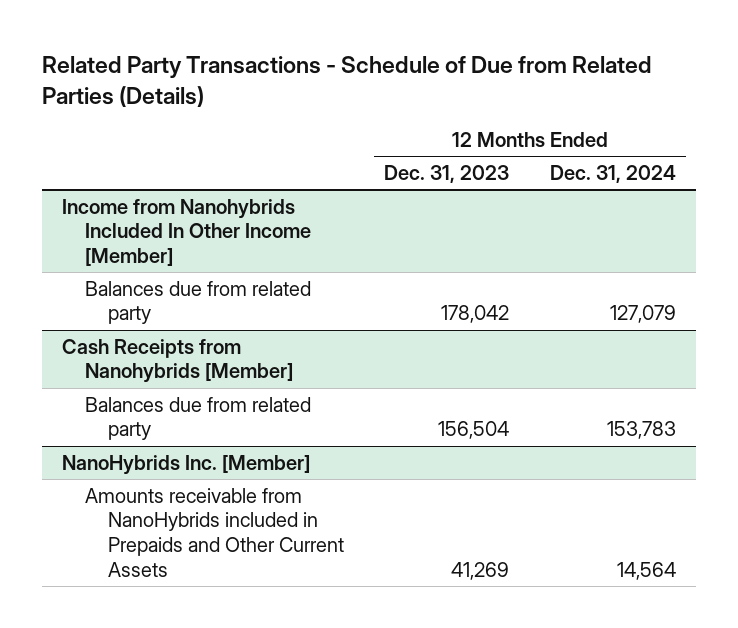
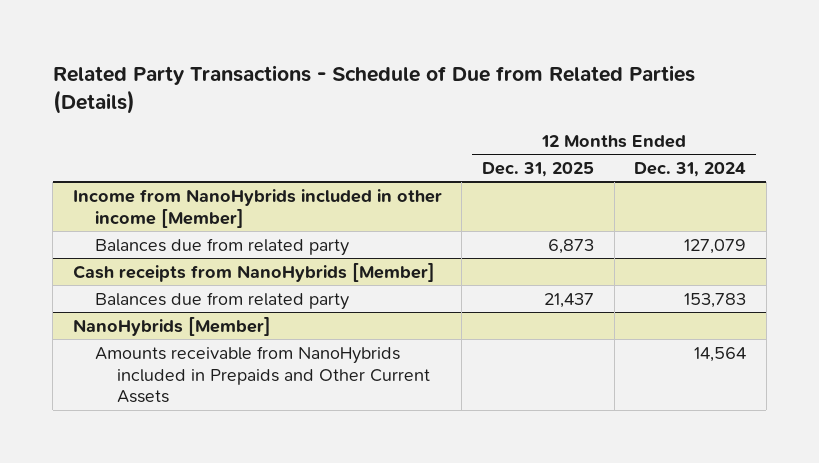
- | 12 Months Ended Dec. 31, 2023 | 12 Months Ended Dec. 31, 2024
+ | 12 Months Ended Dec. 31, 2025 | 12 Months Ended Dec. 31, 2024
- Income from Nanohybrids Included In Other Income [Member]
+ Income from NanoHybrids included in other income [Member]
- Cash Receipts from Nanohybrids [Member]
+ Cash receipts from NanoHybrids [Member]
- NanoHybrids Inc. [Member]
+ NanoHybrids [Member]

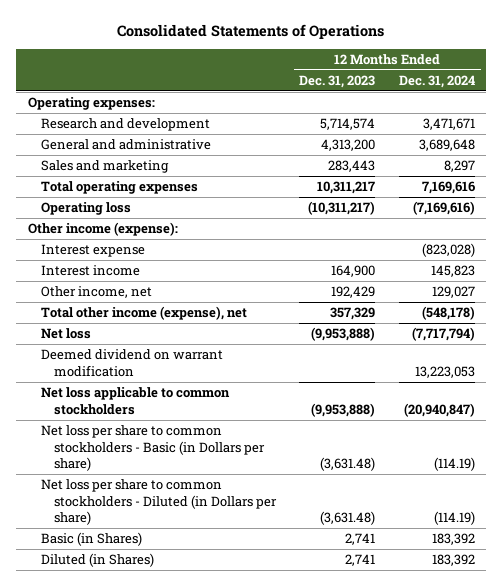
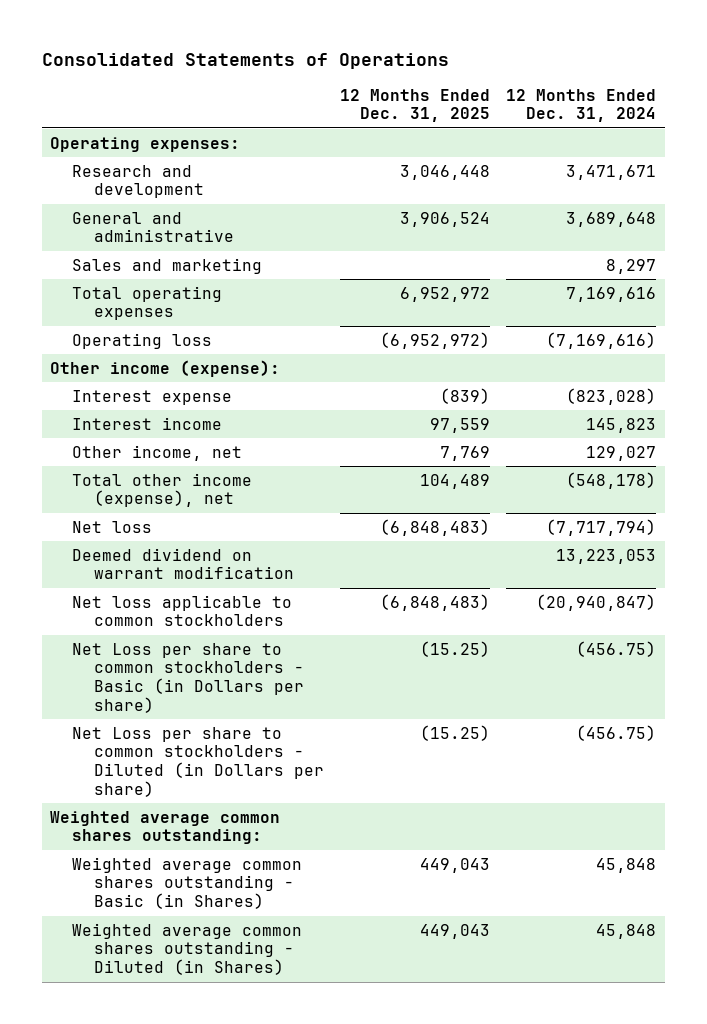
- | 12 Months Ended Dec. 31, 2023 | 12 Months Ended Dec. 31, 2024
+ | 12 Months Ended Dec. 31, 2025 | 12 Months Ended Dec. 31, 2024
- Net loss per share to common stockholders - Basic (in Dollars per share) | (3,631.48) | (114.19)
- Net loss per share to common stockholders - Diluted (in Dollars per share) | (3,631.48) | (114.19)
- Basic (in Shares) | 2,741 | 183,392
- Diluted (in Shares) | 2,741 | 183,392
+ Net Loss per share to common stockholders - Basic (in Dollars per share) | (15.25) | (456.75)
+ Net Loss per share to common stockholders - Diluted (in Dollars per share) | (15.25) | (456.75)
+ Weighted average common shares outstanding:
+ Weighted average common shares outstanding - Basic (in Shares) | 449,043 | 45,848
+ Weighted average common shares outstanding - Diluted (in Shares) | 449,043 | 45,848

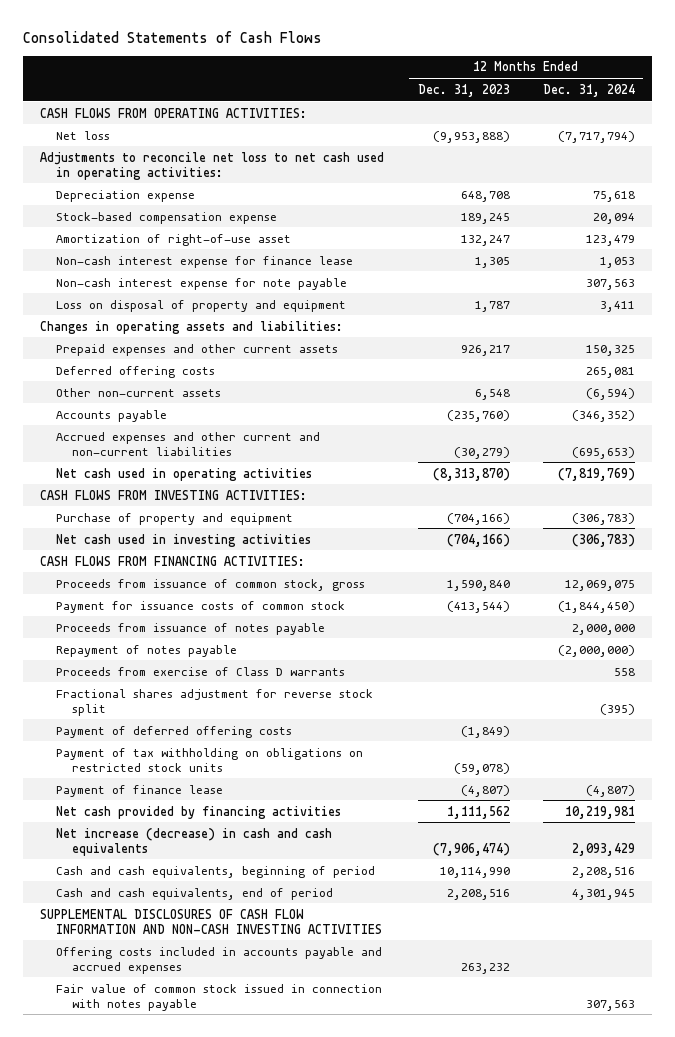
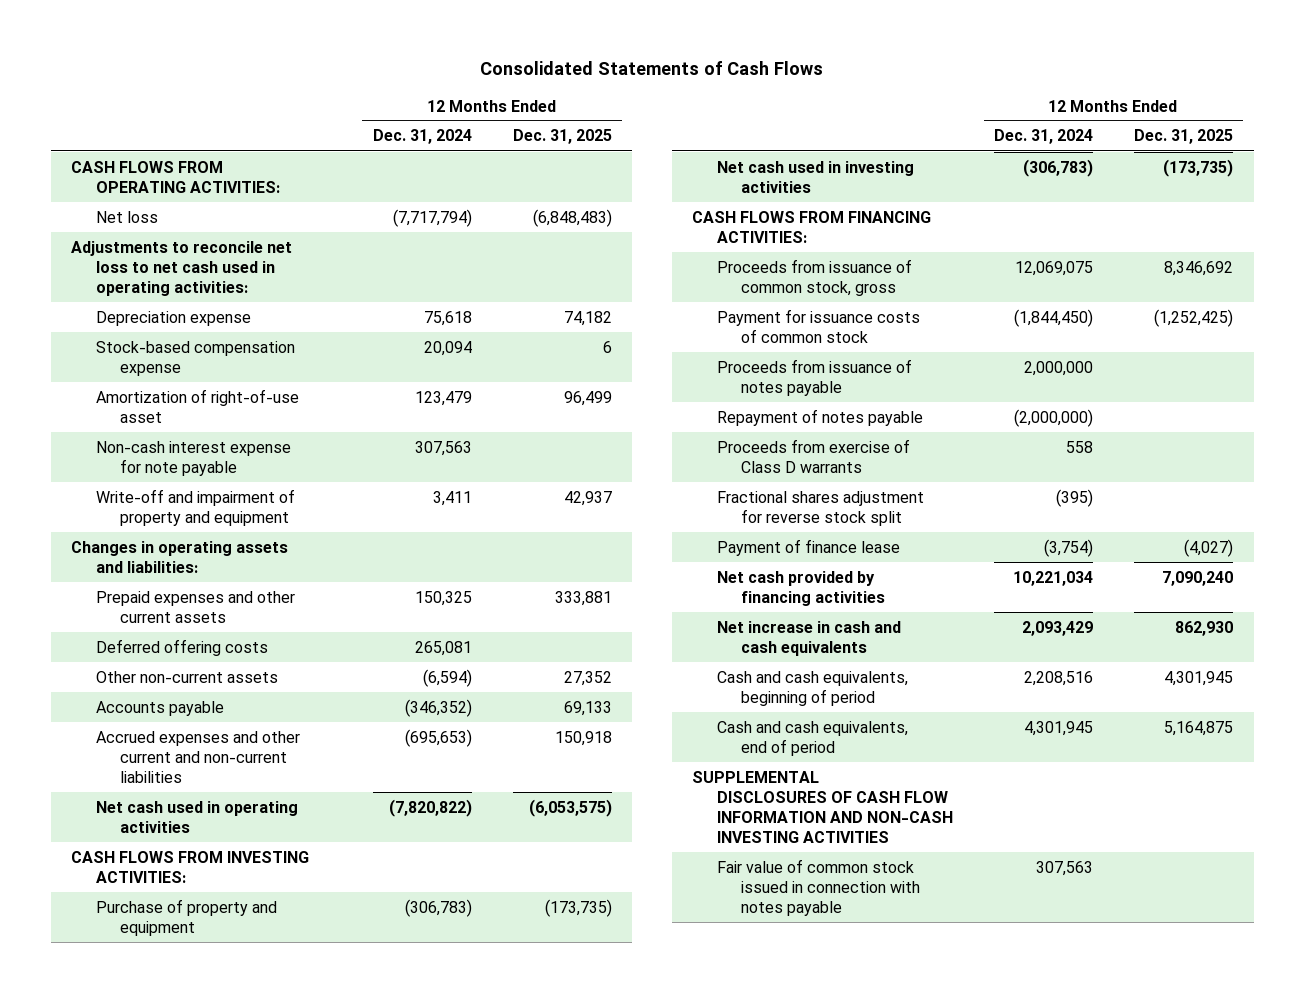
- | 12 Months Ended Dec. 31, 2023 | 12 Months Ended Dec. 31, 2024
+ | 12 Months Ended Dec. 31, 2024 | 12 Months Ended Dec. 31, 2025
- Non-cash interest expense for finance lease | 1,305 | 1,053
- Loss on disposal of property and equipment | 1,787 | 3,411
+ Write-off and impairment of property and equipment | 3,411 | 42,937
- Net cash used in operating activities | (8,313,870) | (7,819,769)
+ Net cash used in operating activities | (7,820,822) | (6,053,575)
- Payment of deferred offering costs | (1,849) |
- Payment of tax withholding on obligations on restricted stock units | (59,078) |
- Payment of finance lease | (4,807) | (4,807)
- Net cash provided by financing activities | 1,111,562 | 10,219,981
- Net increase (decrease) in cash and cash equivalents | (7,906,474) | 2,093,429
+ Payment of finance lease | (3,754) | (4,027)
+ Net cash provided by financing activities | 10,221,034 | 7,090,240
+ Net increase in cash and cash equivalents | 2,093,429 | 862,930
- Offering costs included in accounts payable and accrued expenses | 263,232 |

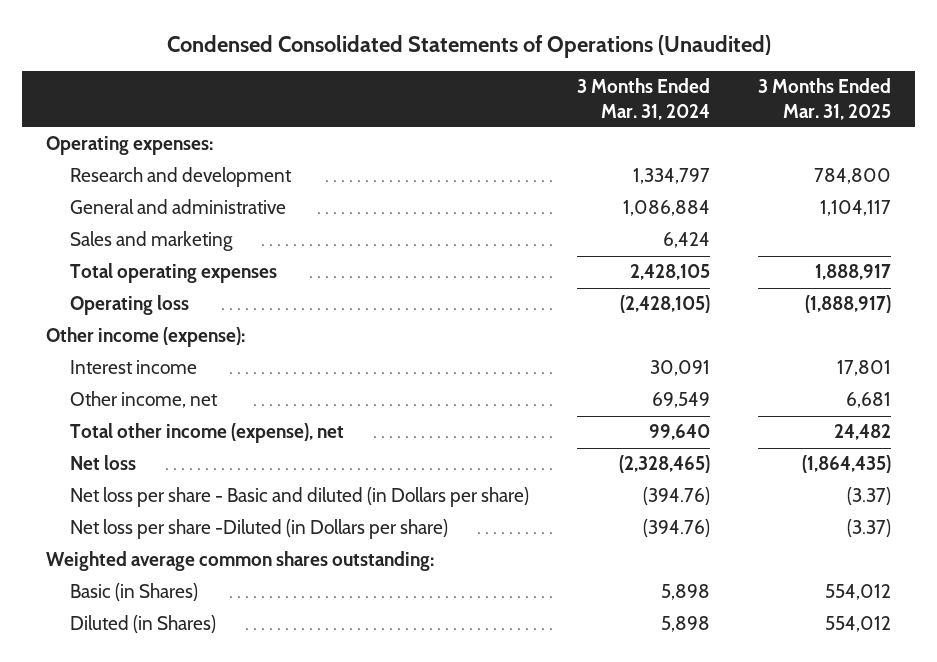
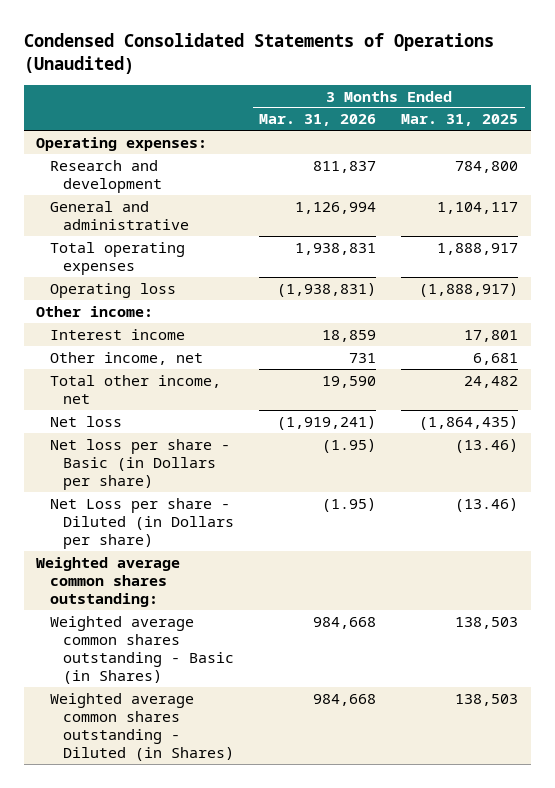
- | 3 Months Ended Mar. 31, 2024 | 3 Months Ended Mar. 31, 2025
+ | 3 Months Ended Mar. 31, 2026 | 3 Months Ended Mar. 31, 2025
- Sales and marketing | 6,424 |
- Other income (expense):
+ Other income:
- Total other income (expense), net | 99,640 | 24,482
+ Total other income, net | 19,590 | 24,482
- Net loss per share - Basic and diluted (in Dollars per share) | (394.76) | (3.37)
- Net loss per share -Diluted (in Dollars per share) | (394.76) | (3.37)
+ Net loss per share - Basic (in Dollars per share) | (1.95) | (13.46)
+ Net Loss per share - Diluted (in Dollars per share) | (1.95) | (13.46)
- Basic (in Shares) | 5,898 | 554,012
- Diluted (in Shares) | 5,898 | 554,012
+ Weighted average common shares outstanding - Basic (in Shares) | 984,668 | 138,503
+ Weighted average common shares outstanding - Diluted (in Shares) | 984,668 | 138,503

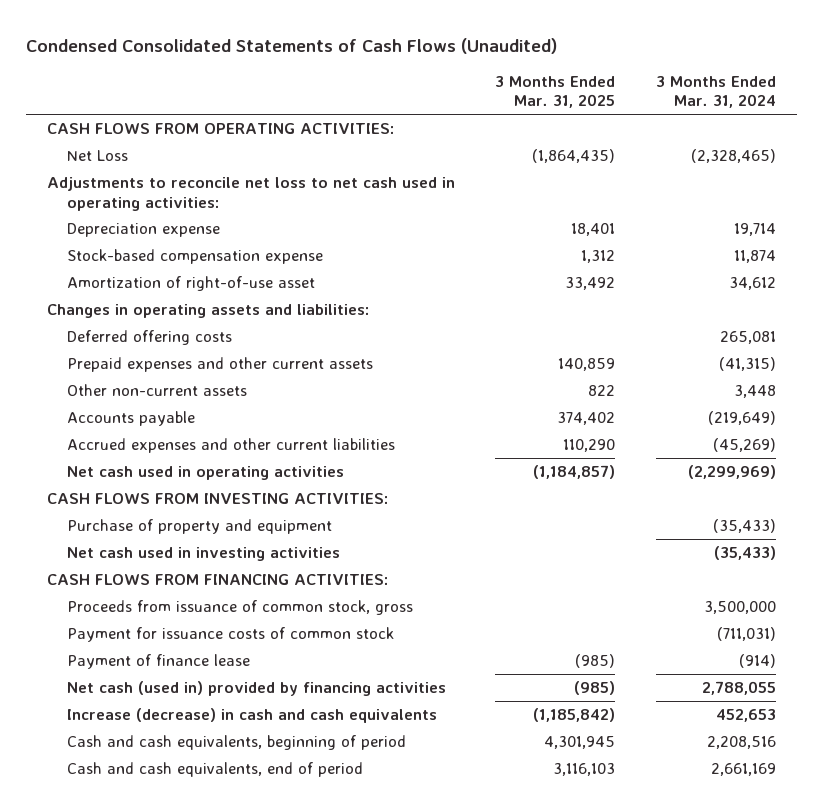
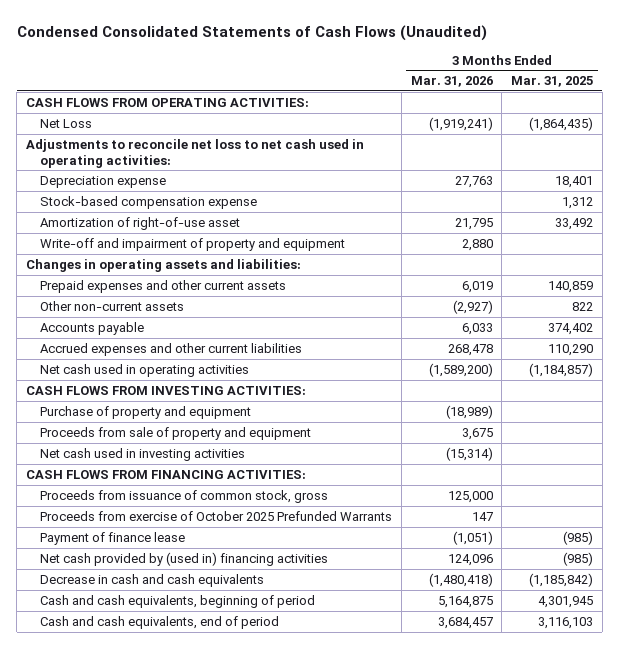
- | 3 Months Ended Mar. 31, 2025 | 3 Months Ended Mar. 31, 2024
+ | 3 Months Ended Mar. 31, 2026 | 3 Months Ended Mar. 31, 2025
+ Write-off and impairment of property and equipment | 2,880 |
- Deferred offering costs | | 265,081
+ Proceeds from sale of property and equipment | 3,675 |
- Payment for issuance costs of common stock | | (711,031)
+ Proceeds from exercise of October 2025 Prefunded Warrants | 147 |
- Net cash (used in) provided by financing activities | (985) | 2,788,055
- Increase (decrease) in cash and cash equivalents | (1,185,842) | 452,653
+ Net cash provided by (used in) financing activities | 124,096 | (985)
+ Decrease in cash and cash equivalents | (1,480,418) | (1,185,842)

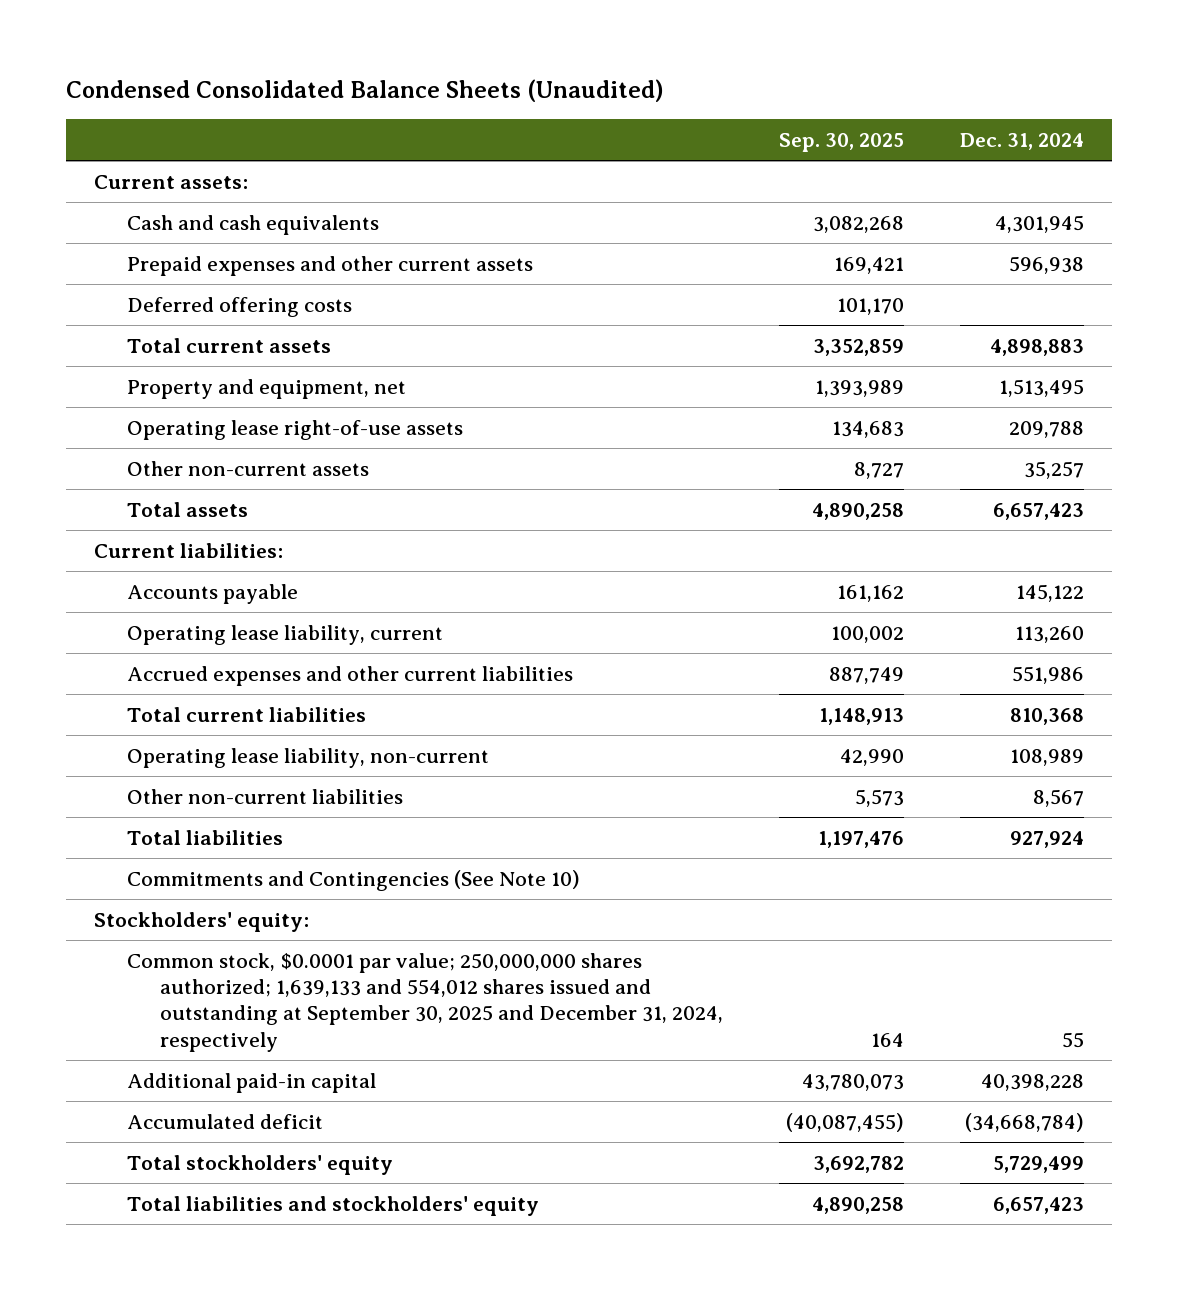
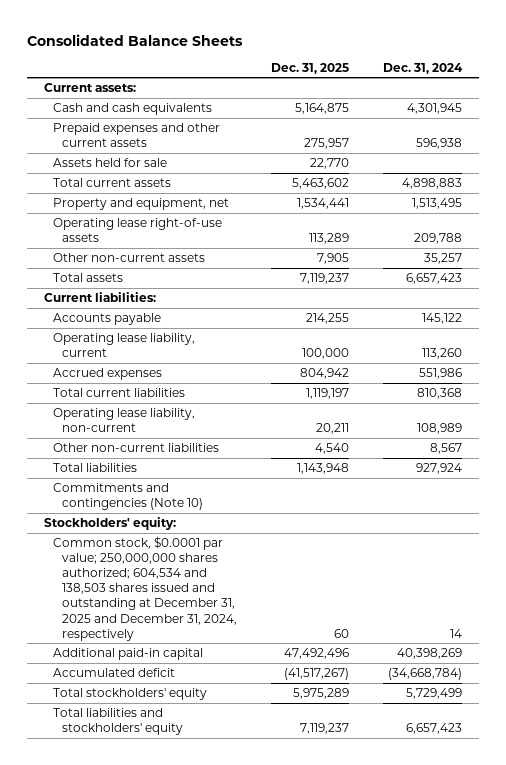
- Condensed Consolidated Balance Sheets (Unaudited)
+ Consolidated Balance Sheets
- | Sep. 30, 2025 | Dec. 31, 2024
+ | Dec. 31, 2025 | Dec. 31, 2024
- Deferred offering costs | 101,170 |
+ Assets held for sale | 22,770 |
- Accrued expenses and other current liabilities | 887,749 | 551,986
+ Accrued expenses | 804,942 | 551,986
- Commitments and Contingencies (See Note 10)
+ Commitments and contingencies (Note 10)
- Common stock, $0.0001 par value; 250,000,000 shares authorized; 1,639,133 and 554,012 shares issued and outstanding at September 30, 2025 and December 31, 2024, respectively | 164 | 55
- Additional paid-in capital | 43,780,073 | 40,398,228
+ Common stock, $0.0001 par value; 250,000,000 shares authorized; 604,534 and 138,503 shares issued and outstanding at December 31, 2025 and December 31, 2024, respectively | 60 | 14
+ Additional paid-in capital | 47,492,496 | 40,398,269

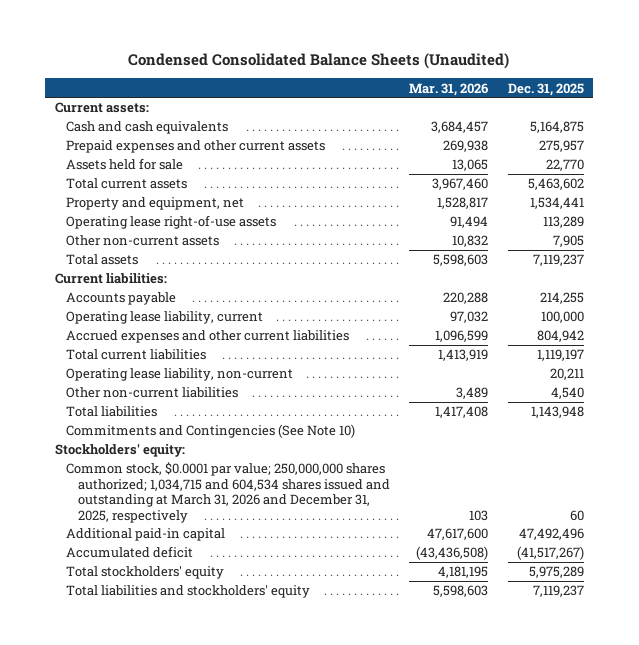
- Consolidated Balance Sheets
+ Condensed Consolidated Balance Sheets (Unaudited)
- | Dec. 31, 2025 | Dec. 31, 2024
+ | Mar. 31, 2026 | Dec. 31, 2025
- Accrued expenses | 804,942 | 551,986
+ Accrued expenses and other current liabilities | 1,096,599 | 804,942
- Commitments and contingencies (Note 10)
+ Commitments and Contingencies (See Note 10)
- Common stock, $0.0001 par value; 250,000,000 shares authorized; 604,534 and 138,503 shares issued and outstanding at December 31, 2025 and December 31, 2024, respectively | 60 | 14
+ Common stock, $0.0001 par value; 250,000,000 shares authorized; 1,034,715 and 604,534 shares issued and outstanding at March 31, 2026 and December 31, 2025, respectively | 103 | 60

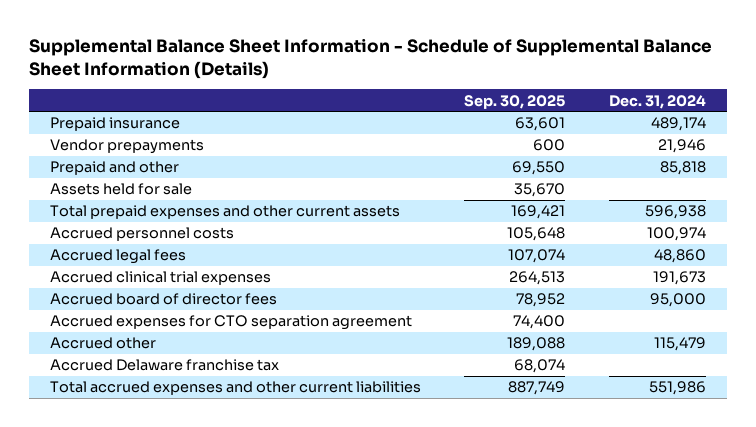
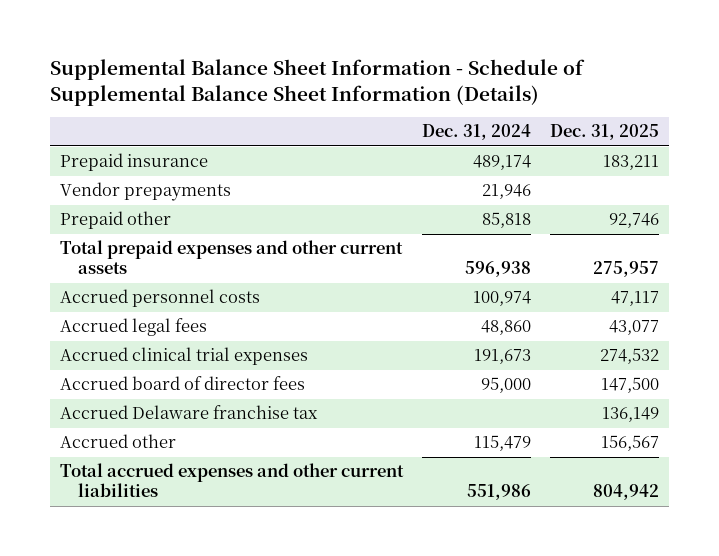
- | Sep. 30, 2025 | Dec. 31, 2024
+ | Dec. 31, 2024 | Dec. 31, 2025
- Prepaid and other | 69,550 | 85,818
- Assets held for sale | 35,670 |
+ Prepaid other | 85,818 | 92,746
- Accrued expenses for CTO separation agreement | 74,400 |
moved down: Accrued other | 115,479 | 156,567

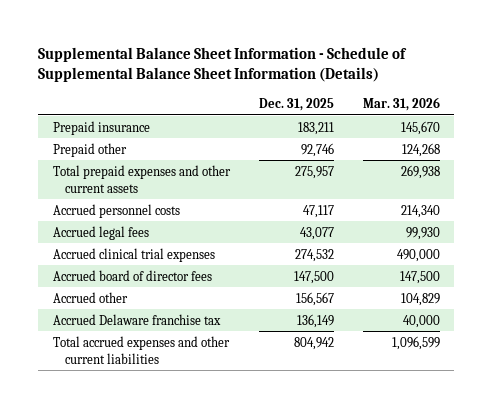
- | Dec. 31, 2024 | Dec. 31, 2025
+ | Dec. 31, 2025 | Mar. 31, 2026
- Vendor prepayments | 21,946 |
moved down: Accrued Delaware franchise tax | 136,149 | 40,000

